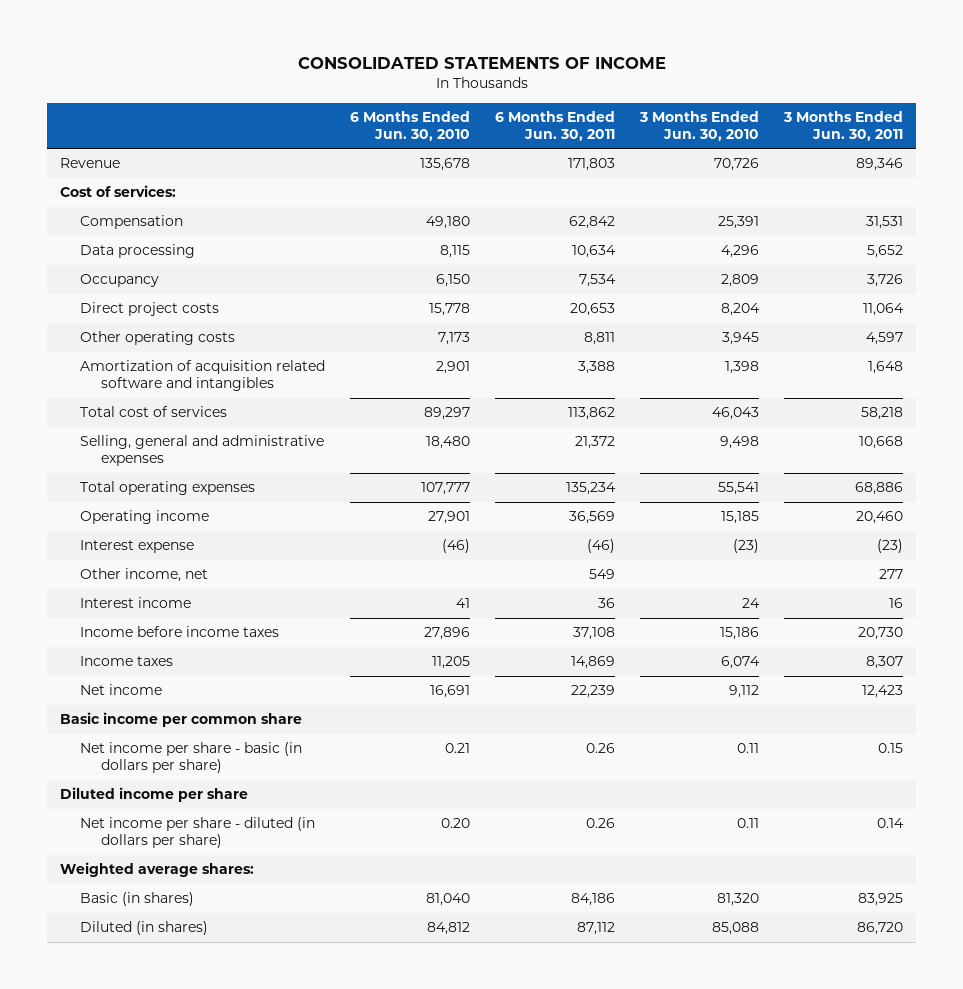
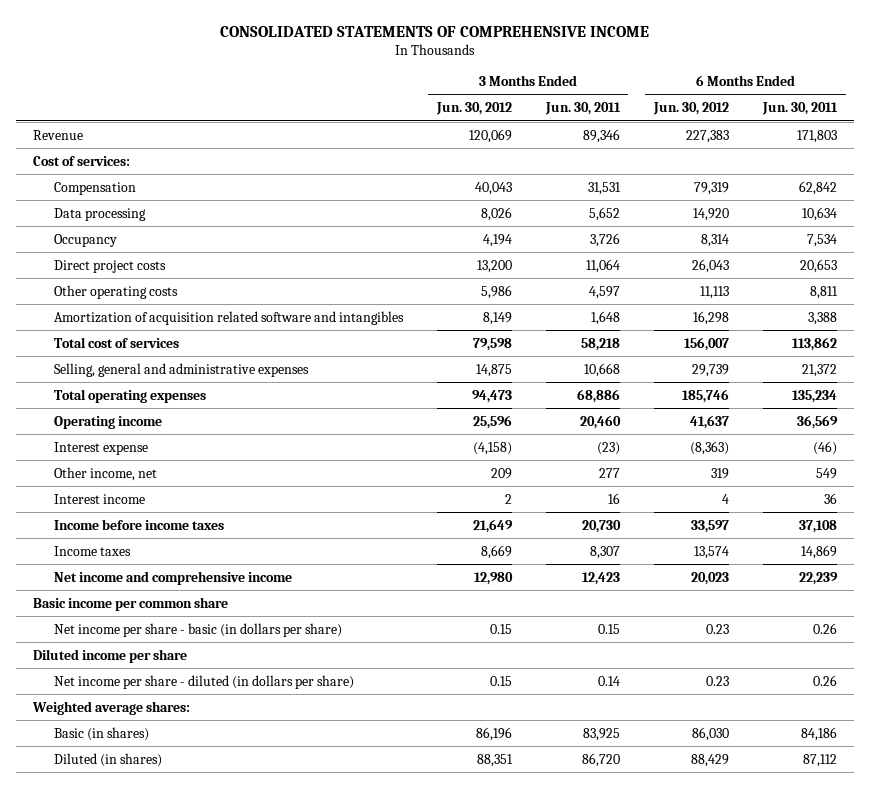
- CONSOLIDATED STATEMENTS OF INCOME
+ CONSOLIDATED STATEMENTS OF COMPREHENSIVE INCOME
- | 6 Months Ended Jun. 30, 2010 | 6 Months Ended Jun. 30, 2011 | 3 Months Ended Jun. 30, 2010 | 3 Months Ended Jun. 30, 2011
+ | 3 Months Ended Jun. 30, 2012 | 3 Months Ended Jun. 30, 2011 | 6 Months Ended Jun. 30, 2012 | 6 Months Ended Jun. 30, 2011
- Net income | 16,691 | 22,239 | 9,112 | 12,423
+ Net income and comprehensive income | 12,980 | 12,423 | 20,023 | 22,239

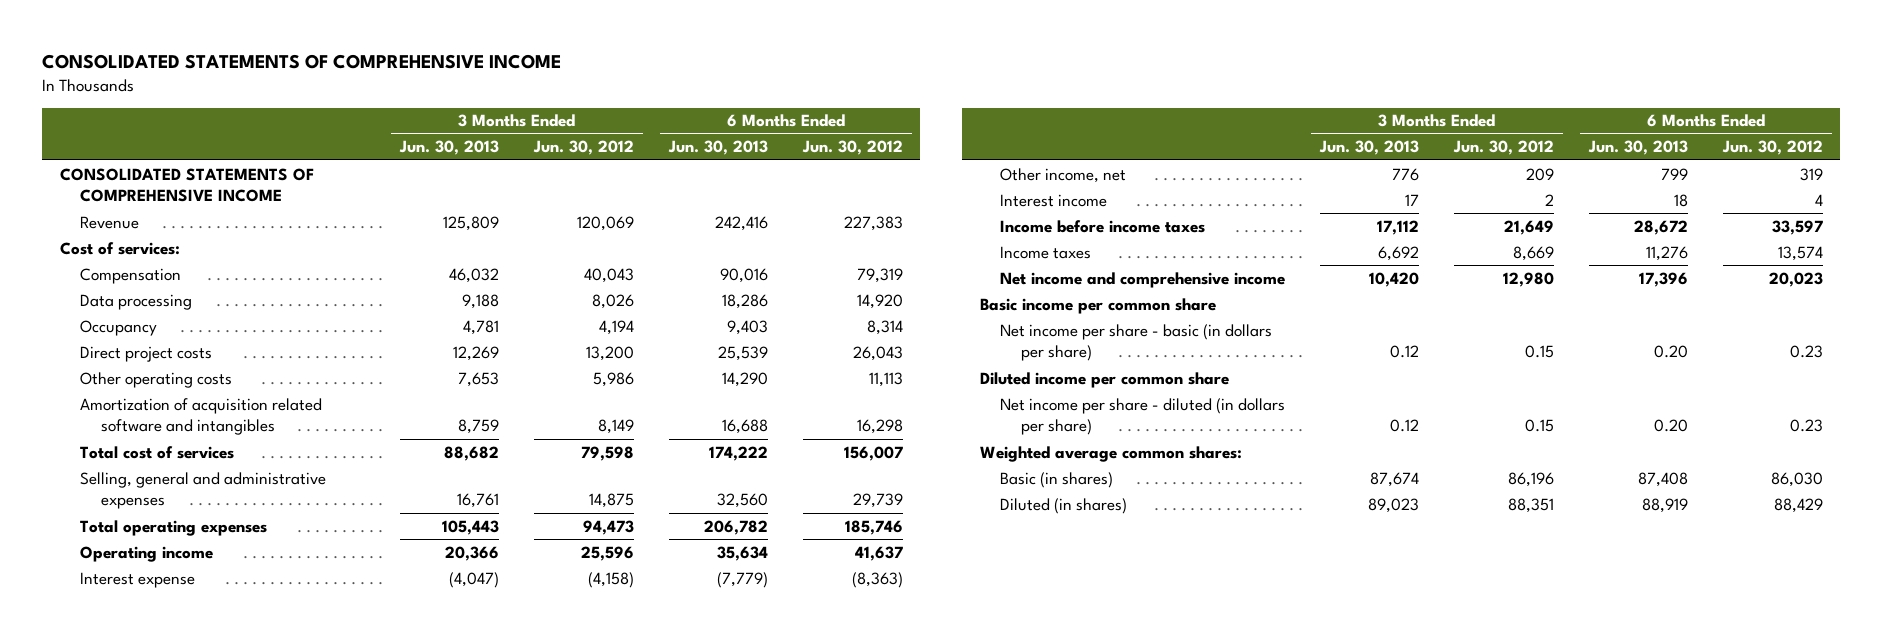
- | 3 Months Ended Jun. 30, 2012 | 3 Months Ended Jun. 30, 2011 | 6 Months Ended Jun. 30, 2012 | 6 Months Ended Jun. 30, 2011
+ | 3 Months Ended Jun. 30, 2013 | 3 Months Ended Jun. 30, 2012 | 6 Months Ended Jun. 30, 2013 | 6 Months Ended Jun. 30, 2012
+ CONSOLIDATED STATEMENTS OF COMPREHENSIVE INCOME
- Diluted income per share
+ Diluted income per common share
- Weighted average shares:
+ Weighted average common shares:

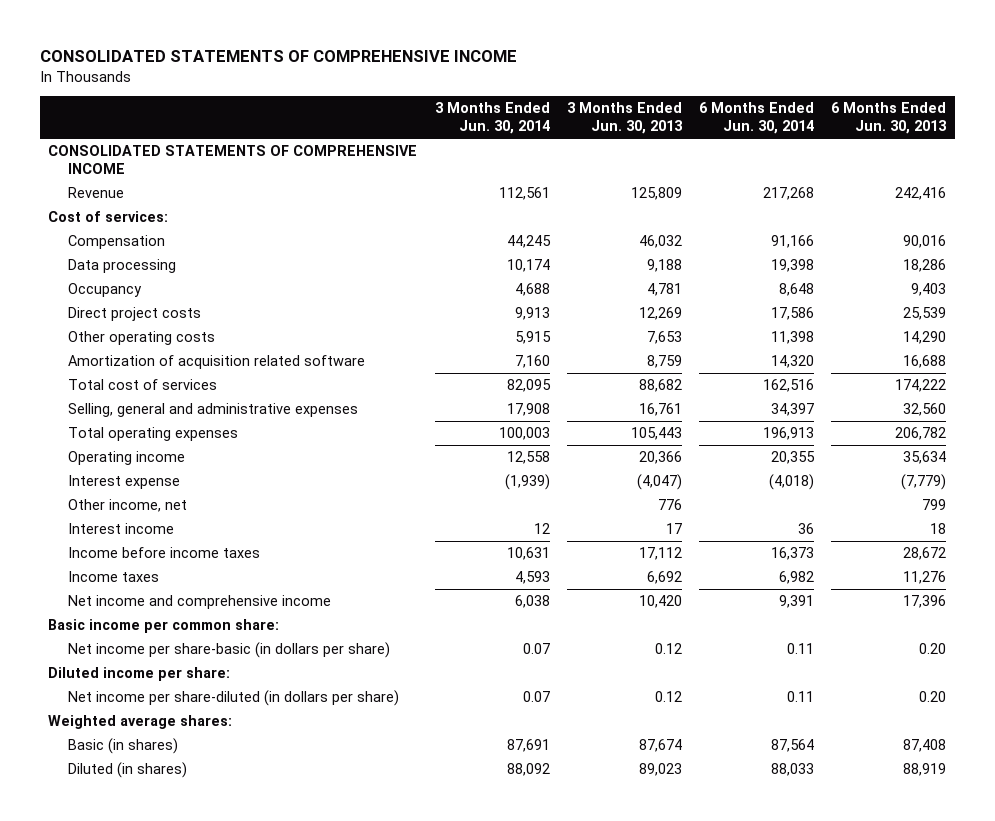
- | 3 Months Ended Jun. 30, 2013 | 3 Months Ended Jun. 30, 2012 | 6 Months Ended Jun. 30, 2013 | 6 Months Ended Jun. 30, 2012
+ | 3 Months Ended Jun. 30, 2014 | 3 Months Ended Jun. 30, 2013 | 6 Months Ended Jun. 30, 2014 | 6 Months Ended Jun. 30, 2013
- Amortization of acquisition related software and intangibles | 8,759 | 8,149 | 16,688 | 16,298
+ Amortization of acquisition related software | 7,160 | 8,759 | 14,320 | 16,688
- Basic income per common share
- Net income per share - basic (in dollars per share) | 0.12 | 0.15 | 0.20 | 0.23
- Diluted income per common share
- Net income per share - diluted (in dollars per share) | 0.12 | 0.15 | 0.20 | 0.23
- Weighted average common shares:
+ Basic income per common share:
+ Net income per share-basic (in dollars per share) | 0.07 | 0.12 | 0.11 | 0.20
+ Diluted income per share:
+ Net income per share-diluted (in dollars per share) | 0.07 | 0.12 | 0.11 | 0.20
+ Weighted average shares:

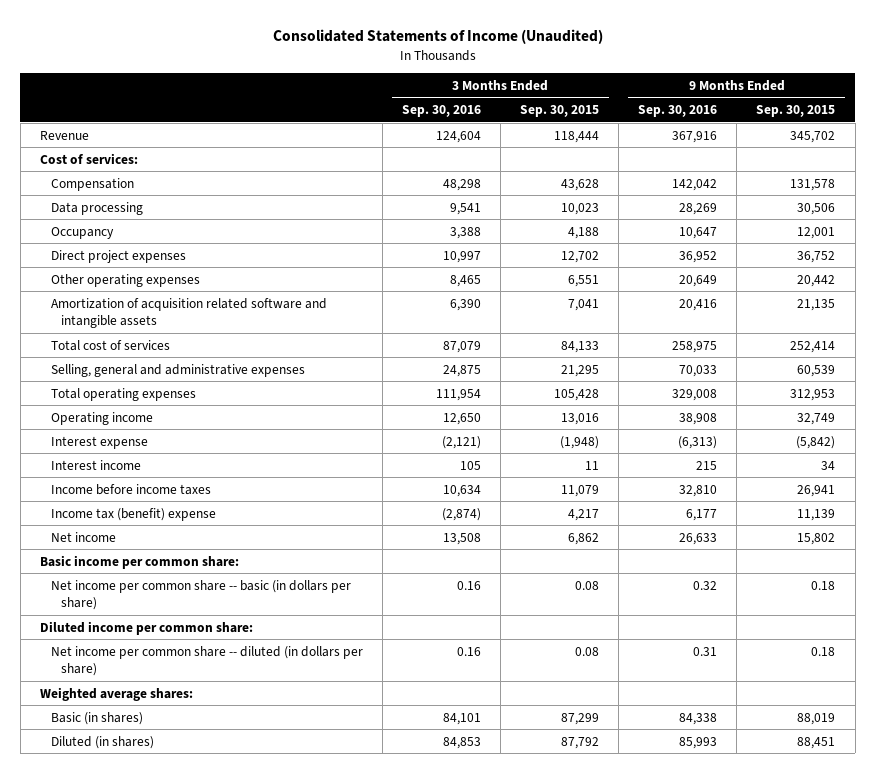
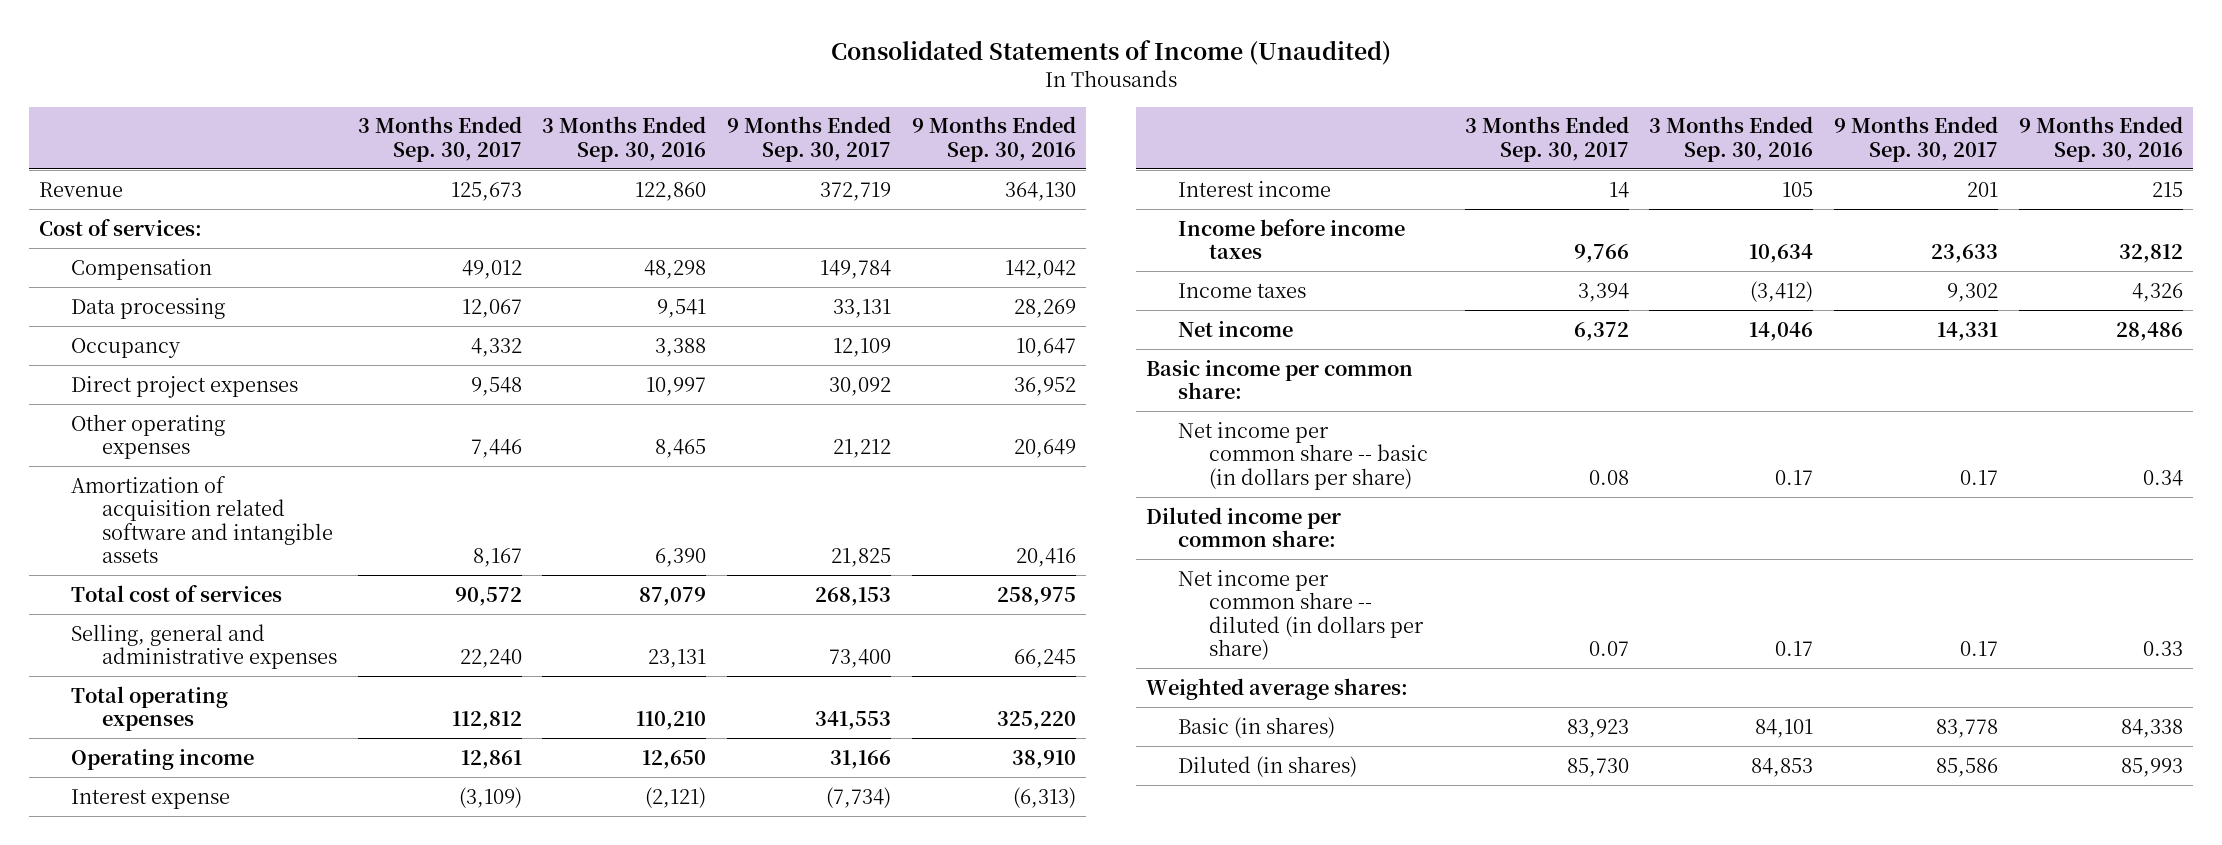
- | 3 Months Ended Sep. 30, 2016 | 3 Months Ended Sep. 30, 2015 | 9 Months Ended Sep. 30, 2016 | 9 Months Ended Sep. 30, 2015
+ | 3 Months Ended Sep. 30, 2017 | 3 Months Ended Sep. 30, 2016 | 9 Months Ended Sep. 30, 2017 | 9 Months Ended Sep. 30, 2016
- Revenue | 124,604 | 118,444 | 367,916 | 345,702
+ Revenue | 125,673 | 122,860 | 372,719 | 364,130
- Selling, general and administrative expenses | 24,875 | 21,295 | 70,033 | 60,539
- Total operating expenses | 111,954 | 105,428 | 329,008 | 312,953
- Operating income | 12,650 | 13,016 | 38,908 | 32,749
+ Selling, general and administrative expenses | 22,240 | 23,131 | 73,400 | 66,245
+ Total operating expenses | 112,812 | 110,210 | 341,553 | 325,220
+ Operating income | 12,861 | 12,650 | 31,166 | 38,910
- Income before income taxes | 10,634 | 11,079 | 32,810 | 26,941
- Income tax (benefit) expense | (2,874) | 4,217 | 6,177 | 11,139
- Net income | 13,508 | 6,862 | 26,633 | 15,802
+ Income before income taxes | 9,766 | 10,634 | 23,633 | 32,812
+ Income taxes | 3,394 | (3,412) | 9,302 | 4,326
+ Net income | 6,372 | 14,046 | 14,331 | 28,486
- Net income per common share -- basic (in dollars per share) | 0.16 | 0.08 | 0.32 | 0.18
+ Net income per common share -- basic (in dollars per share) | 0.08 | 0.17 | 0.17 | 0.34
- Net income per common share -- diluted (in dollars per share) | 0.16 | 0.08 | 0.31 | 0.18
+ Net income per common share -- diluted (in dollars per share) | 0.07 | 0.17 | 0.17 | 0.33

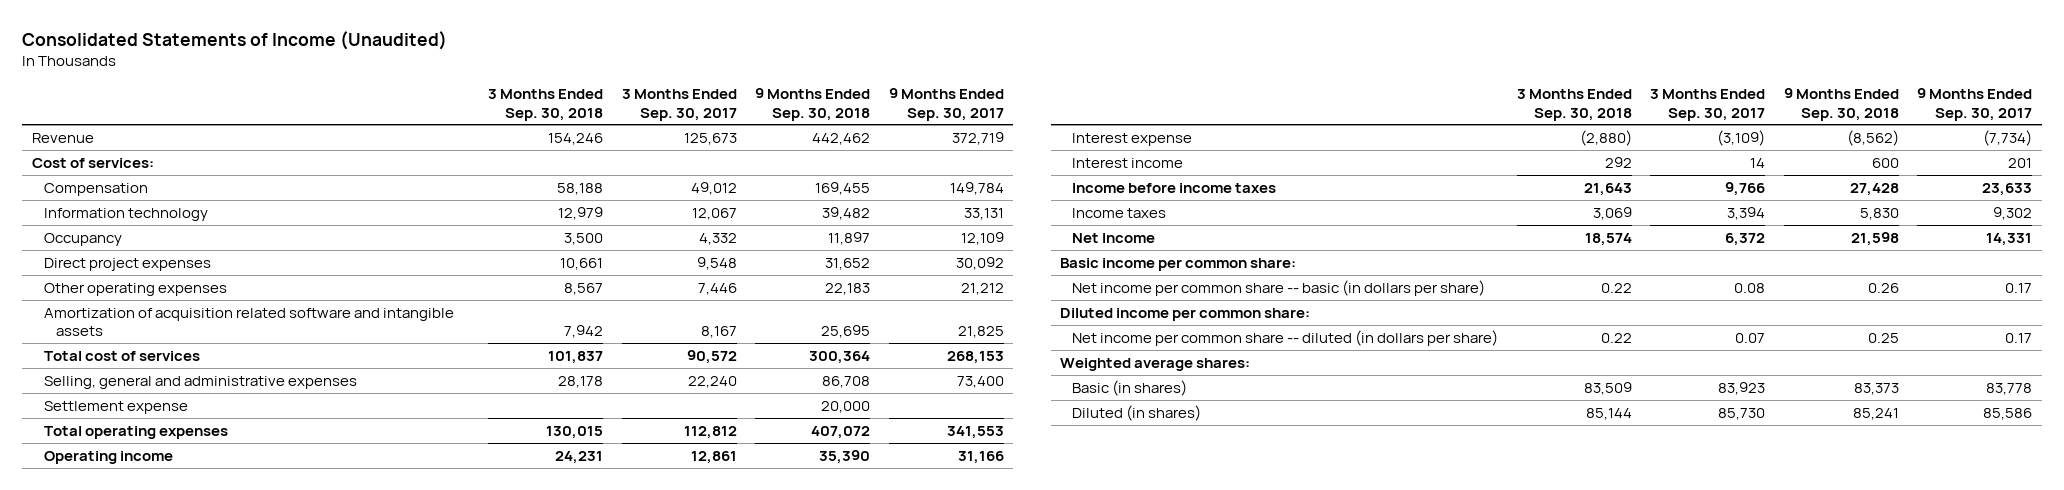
- | 3 Months Ended Sep. 30, 2017 | 3 Months Ended Sep. 30, 2016 | 9 Months Ended Sep. 30, 2017 | 9 Months Ended Sep. 30, 2016
+ | 3 Months Ended Sep. 30, 2018 | 3 Months Ended Sep. 30, 2017 | 9 Months Ended Sep. 30, 2018 | 9 Months Ended Sep. 30, 2017
- Data processing | 12,067 | 9,541 | 33,131 | 28,269
+ Information technology | 12,979 | 12,067 | 39,482 | 33,131
+ Settlement expense | | | 20,000 |
- Net income | 6,372 | 14,046 | 14,331 | 28,486
+ Net Income | 18,574 | 6,372 | 21,598 | 14,331

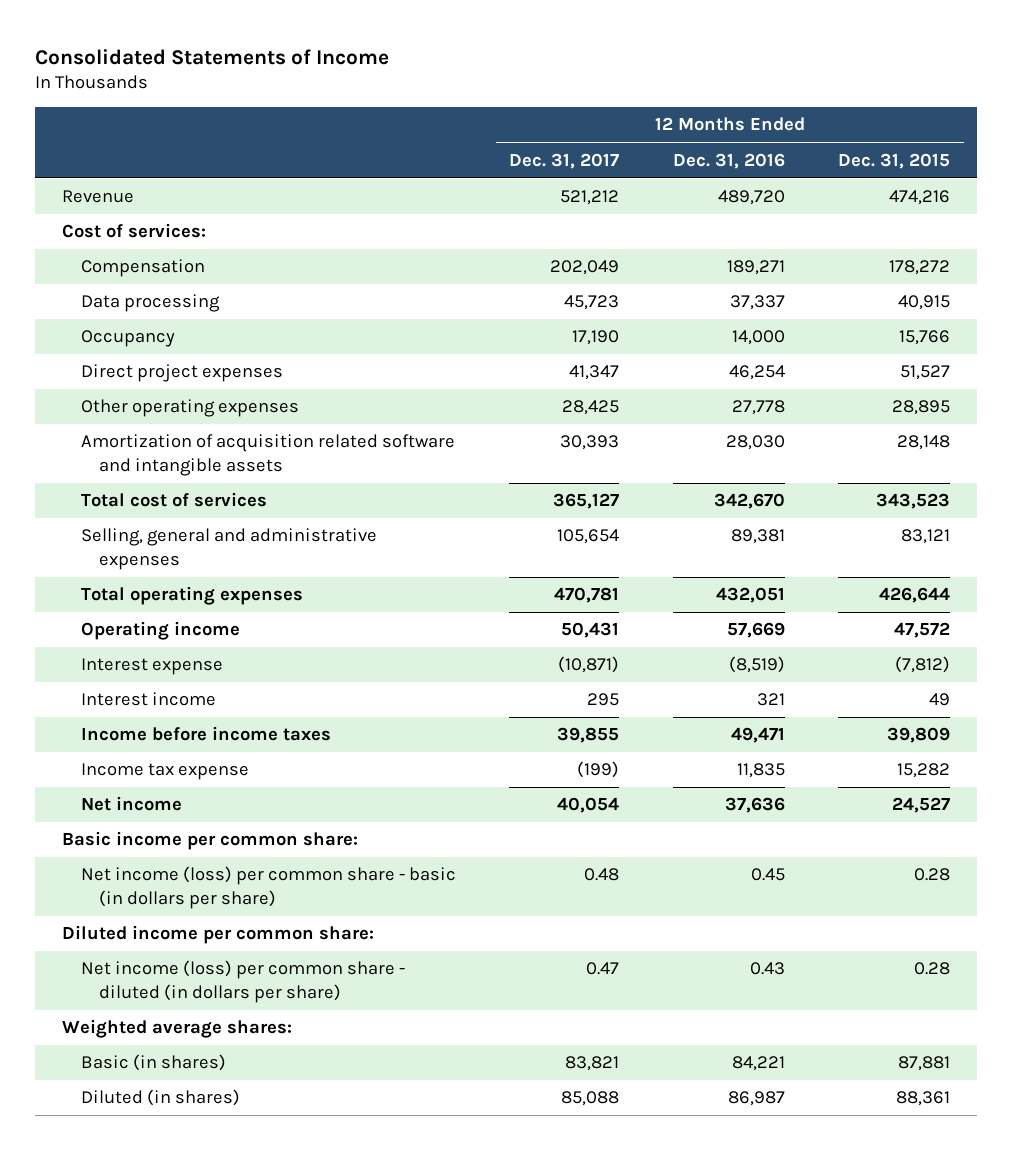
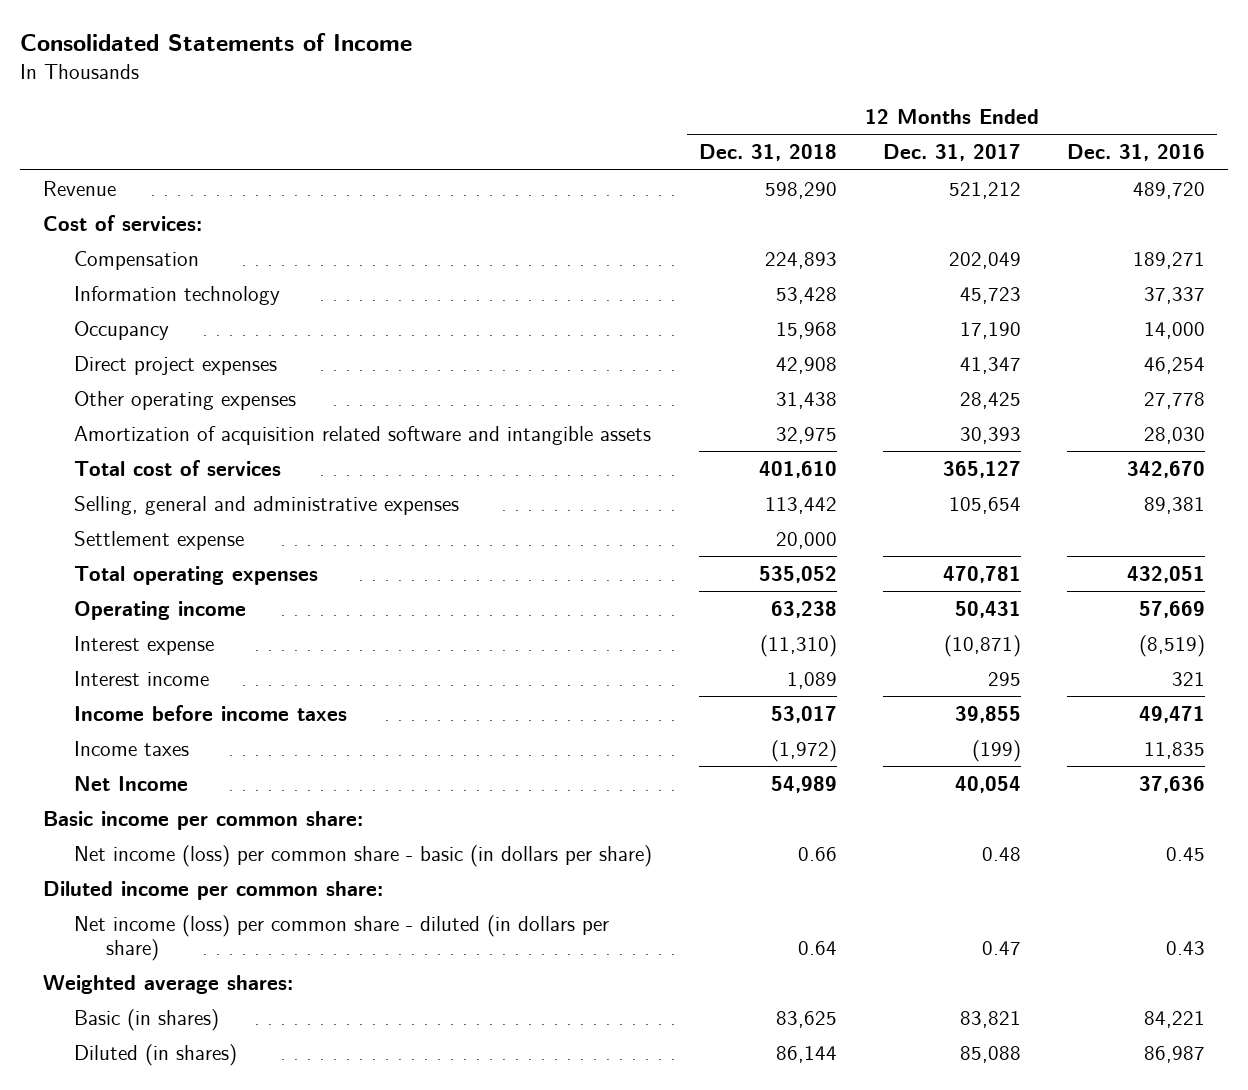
- | 12 Months Ended Dec. 31, 2017 | 12 Months Ended Dec. 31, 2016 | 12 Months Ended Dec. 31, 2015
+ | 12 Months Ended Dec. 31, 2018 | 12 Months Ended Dec. 31, 2017 | 12 Months Ended Dec. 31, 2016
- Data processing | 45,723 | 37,337 | 40,915
+ Information technology | 53,428 | 45,723 | 37,337
+ Settlement expense | 20,000 | |
- Income tax expense | (199) | 11,835 | 15,282
- Net income | 40,054 | 37,636 | 24,527
+ Income taxes | (1,972) | (199) | 11,835
+ Net Income | 54,989 | 40,054 | 37,636

